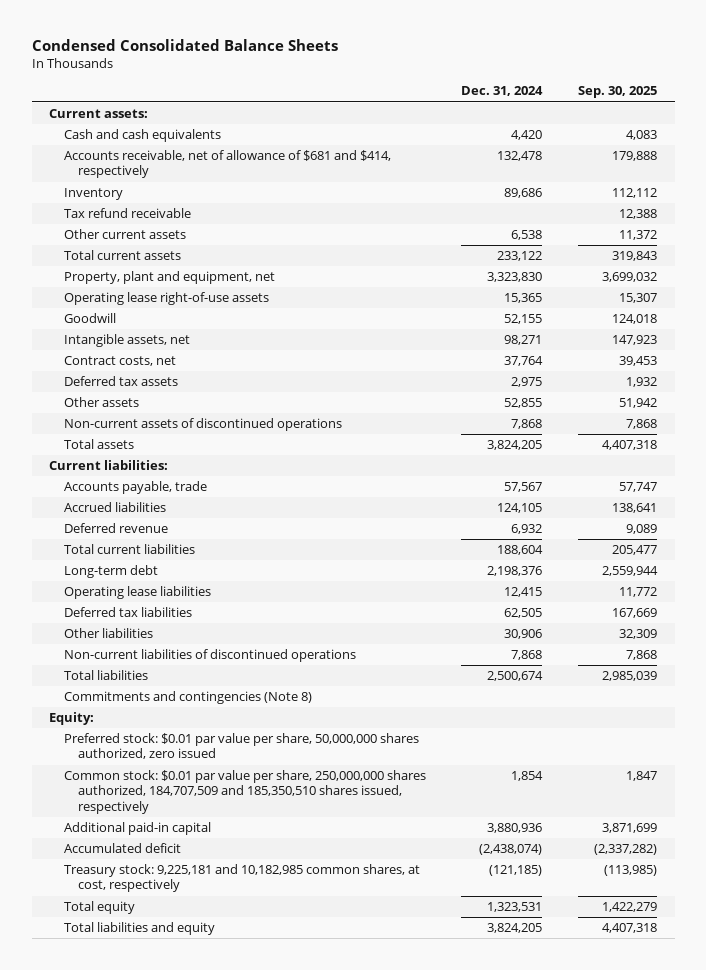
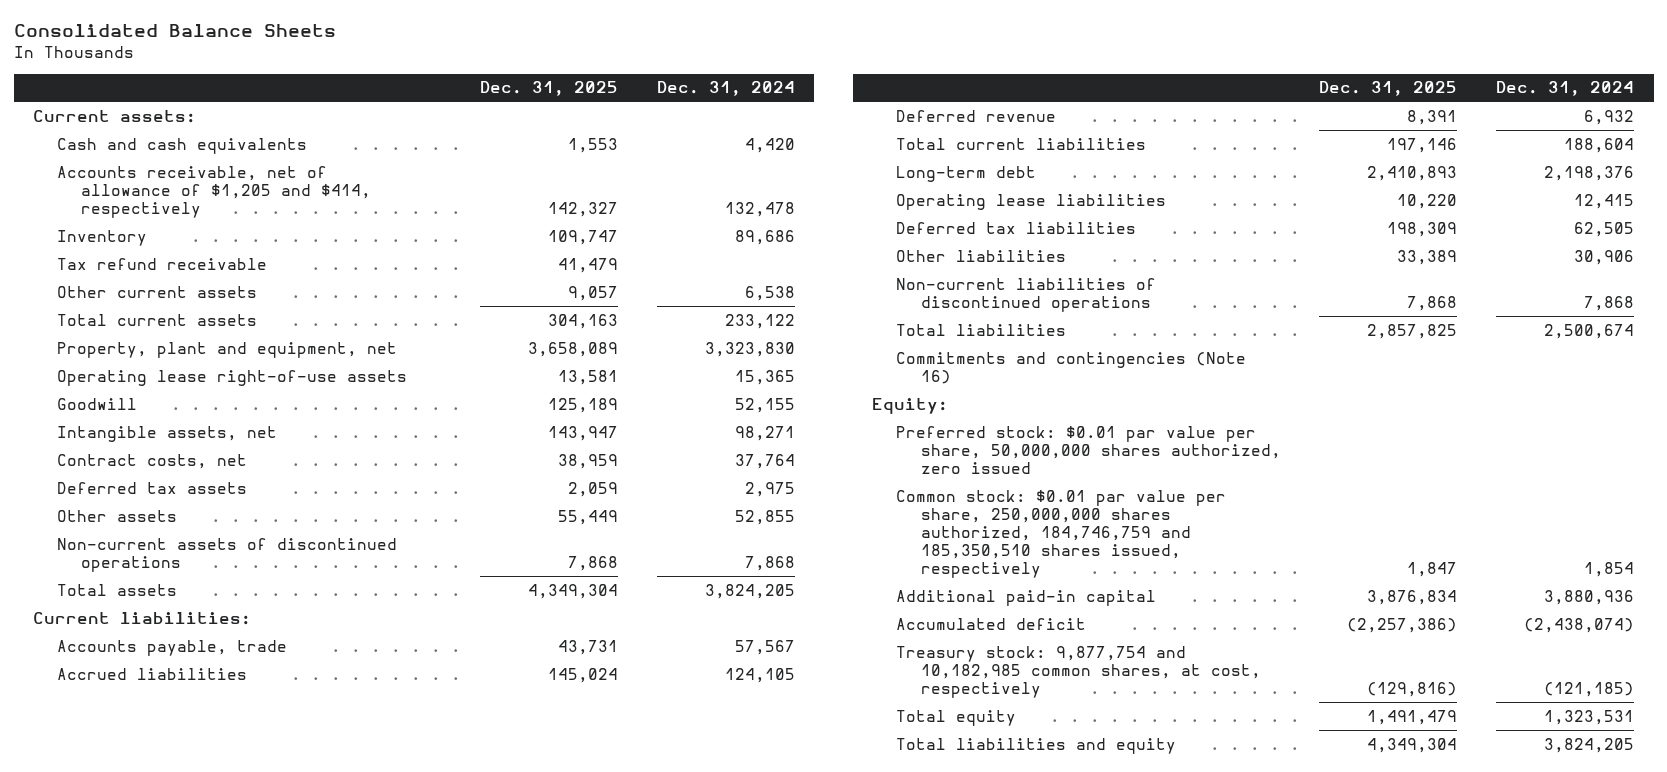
- Condensed Consolidated Balance Sheets
+ Consolidated Balance Sheets
- | Dec. 31, 2024 | Sep. 30, 2025
+ | Dec. 31, 2025 | Dec. 31, 2024
- Accounts receivable, net of allowance of $681 and $414, respectively | 132,478 | 179,888
+ Accounts receivable, net of allowance of $1,205 and $414, respectively | 142,327 | 132,478
- Commitments and contingencies (Note 8)
+ Commitments and contingencies (Note 16)
- Common stock: $0.01 par value per share, 250,000,000 shares authorized, 184,707,509 and 185,350,510 shares issued, respectively | 1,854 | 1,847
+ Common stock: $0.01 par value per share, 250,000,000 shares authorized, 184,746,759 and 185,350,510 shares issued, respectively | 1,847 | 1,854
- Treasury stock: 9,225,181 and 10,182,985 common shares, at cost, respectively | (121,185) | (113,985)
+ Treasury stock: 9,877,754 and 10,182,985 common shares, at cost, respectively | (129,816) | (121,185)

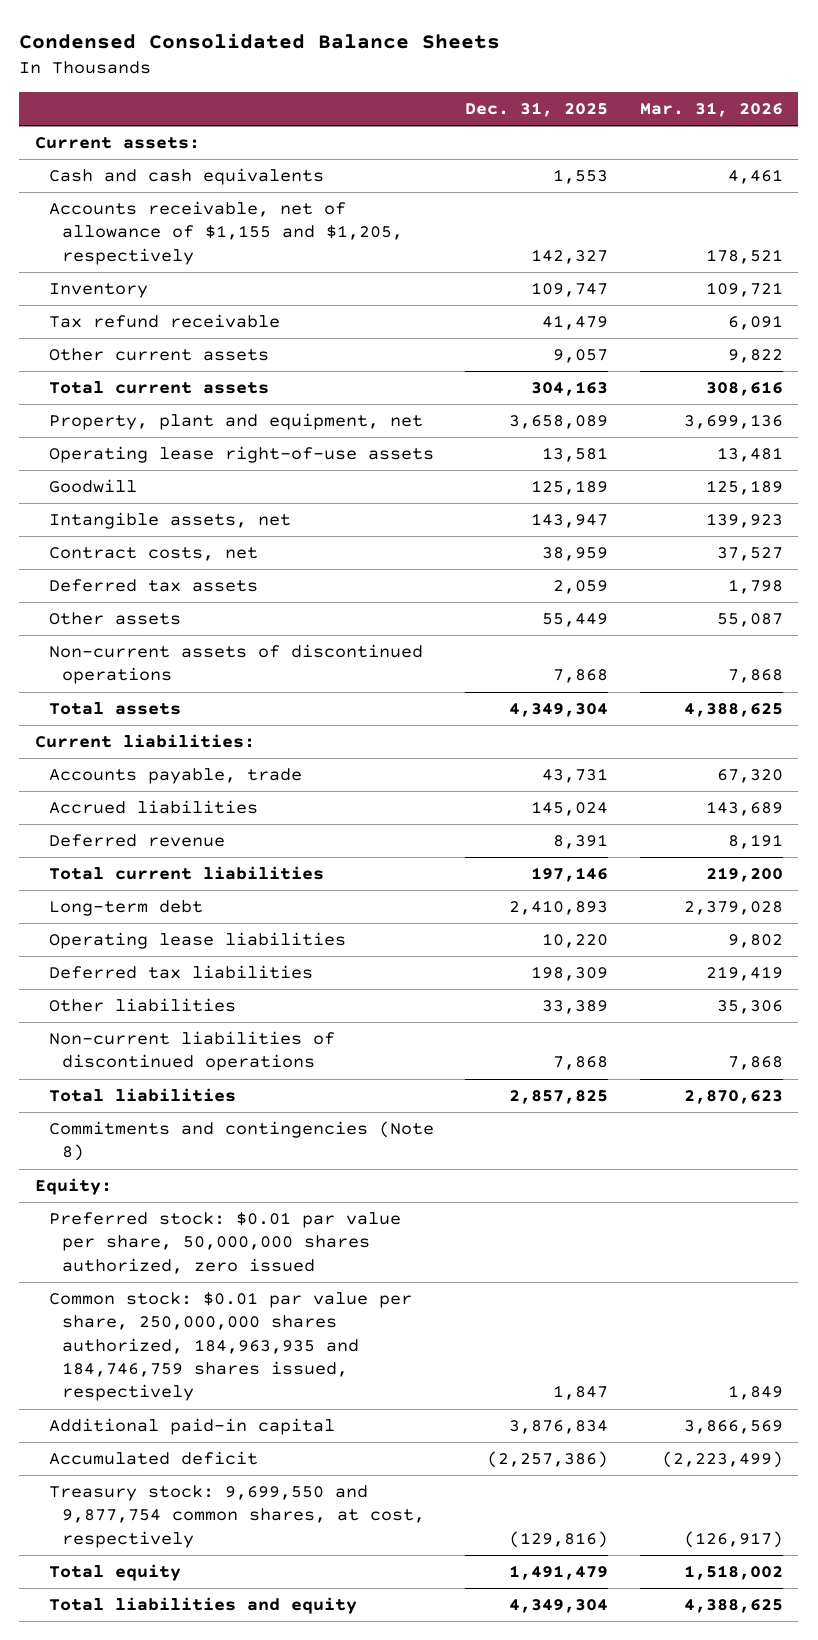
- Consolidated Balance Sheets
+ Condensed Consolidated Balance Sheets
- | Dec. 31, 2025 | Dec. 31, 2024
+ | Dec. 31, 2025 | Mar. 31, 2026
- Accounts receivable, net of allowance of $1,205 and $414, respectively | 142,327 | 132,478
+ Accounts receivable, net of allowance of $1,155 and $1,205, respectively | 142,327 | 178,521
- Commitments and contingencies (Note 16)
+ Commitments and contingencies (Note 8)
- Common stock: $0.01 par value per share, 250,000,000 shares authorized, 184,746,759 and 185,350,510 shares issued, respectively | 1,847 | 1,854
+ Common stock: $0.01 par value per share, 250,000,000 shares authorized, 184,963,935 and 184,746,759 shares issued, respectively | 1,847 | 1,849
- Treasury stock: 9,877,754 and 10,182,985 common shares, at cost, respectively | (129,816) | (121,185)
+ Treasury stock: 9,699,550 and 9,877,754 common shares, at cost, respectively | (129,816) | (126,917)

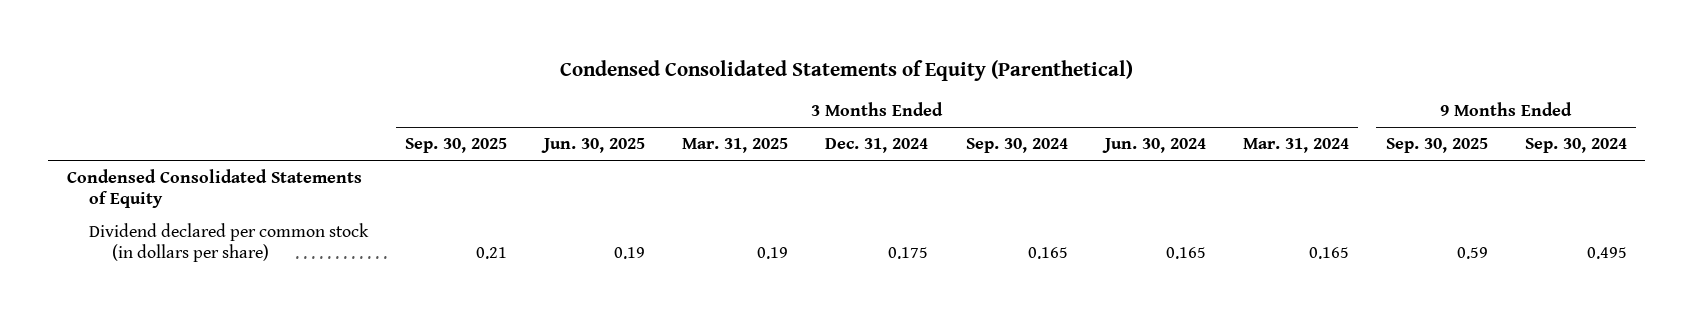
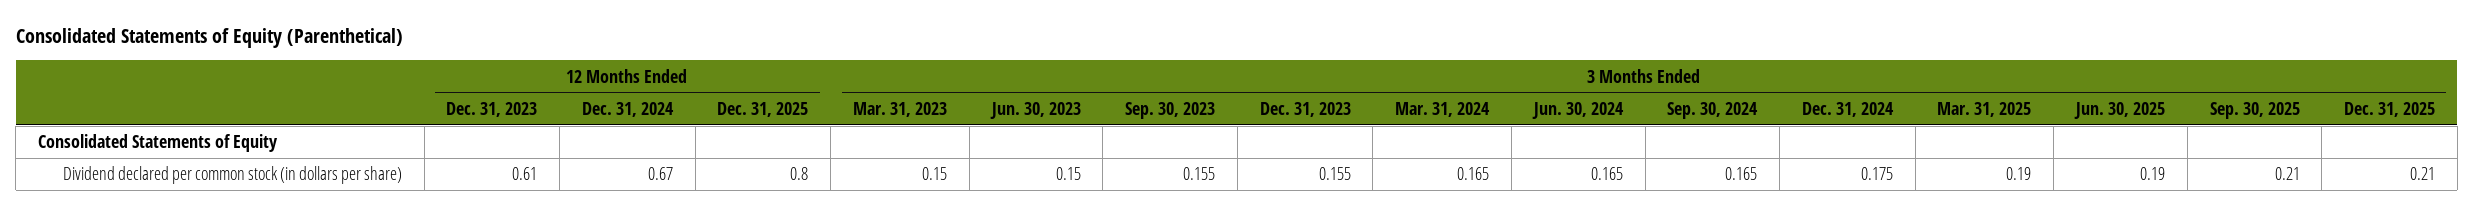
- Condensed Consolidated Statements of Equity (Parenthetical)
+ Consolidated Statements of Equity (Parenthetical)
- | 3 Months Ended Sep. 30, 2025 | 3 Months Ended Jun. 30, 2025 | 3 Months Ended Mar. 31, 2025 | 3 Months Ended Dec. 31, 2024 | 3 Months Ended Sep. 30, 2024 | 3 Months Ended Jun. 30, 2024 | 3 Months Ended Mar. 31, 2024 | 9 Months Ended Sep. 30, 2025 | 9 Months Ended Sep. 30, 2024
+ | 12 Months Ended Dec. 31, 2023 | 12 Months Ended Dec. 31, 2024 | 12 Months Ended Dec. 31, 2025 | 3 Months Ended Mar. 31, 2023 | 3 Months Ended Jun. 30, 2023 | 3 Months Ended Sep. 30, 2023 | 3 Months Ended Dec. 31, 2023 | 3 Months Ended Mar. 31, 2024 | 3 Months Ended Jun. 30, 2024 | 3 Months Ended Sep. 30, 2024 | 3 Months Ended Dec. 31, 2024 | 3 Months Ended Mar. 31, 2025 | 3 Months Ended Jun. 30, 2025 | 3 Months Ended Sep. 30, 2025 | 3 Months Ended Dec. 31, 2025
- Condensed Consolidated Statements of Equity
+ Consolidated Statements of Equity

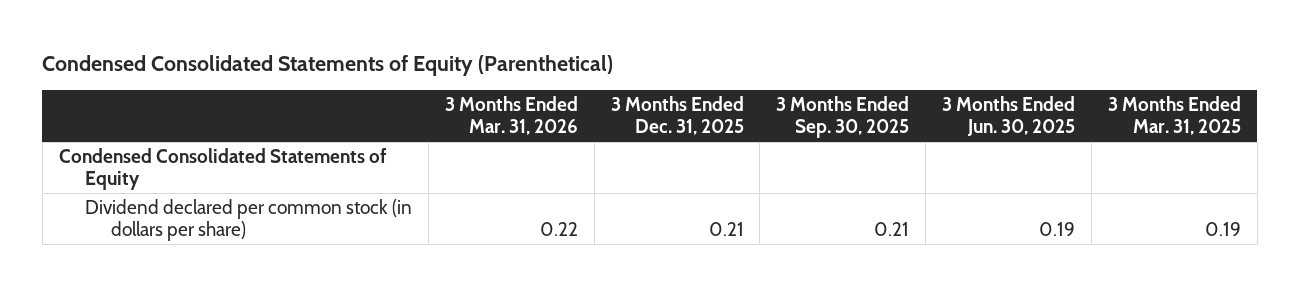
- Consolidated Statements of Equity (Parenthetical)
+ Condensed Consolidated Statements of Equity (Parenthetical)
- | 12 Months Ended Dec. 31, 2023 | 12 Months Ended Dec. 31, 2024 | 12 Months Ended Dec. 31, 2025 | 3 Months Ended Mar. 31, 2023 | 3 Months Ended Jun. 30, 2023 | 3 Months Ended Sep. 30, 2023 | 3 Months Ended Dec. 31, 2023 | 3 Months Ended Mar. 31, 2024 | 3 Months Ended Jun. 30, 2024 | 3 Months Ended Sep. 30, 2024 | 3 Months Ended Dec. 31, 2024 | 3 Months Ended Mar. 31, 2025 | 3 Months Ended Jun. 30, 2025 | 3 Months Ended Sep. 30, 2025 | 3 Months Ended Dec. 31, 2025
+ | 3 Months Ended Mar. 31, 2026 | 3 Months Ended Dec. 31, 2025 | 3 Months Ended Sep. 30, 2025 | 3 Months Ended Jun. 30, 2025 | 3 Months Ended Mar. 31, 2025
- Consolidated Statements of Equity
+ Condensed Consolidated Statements of Equity

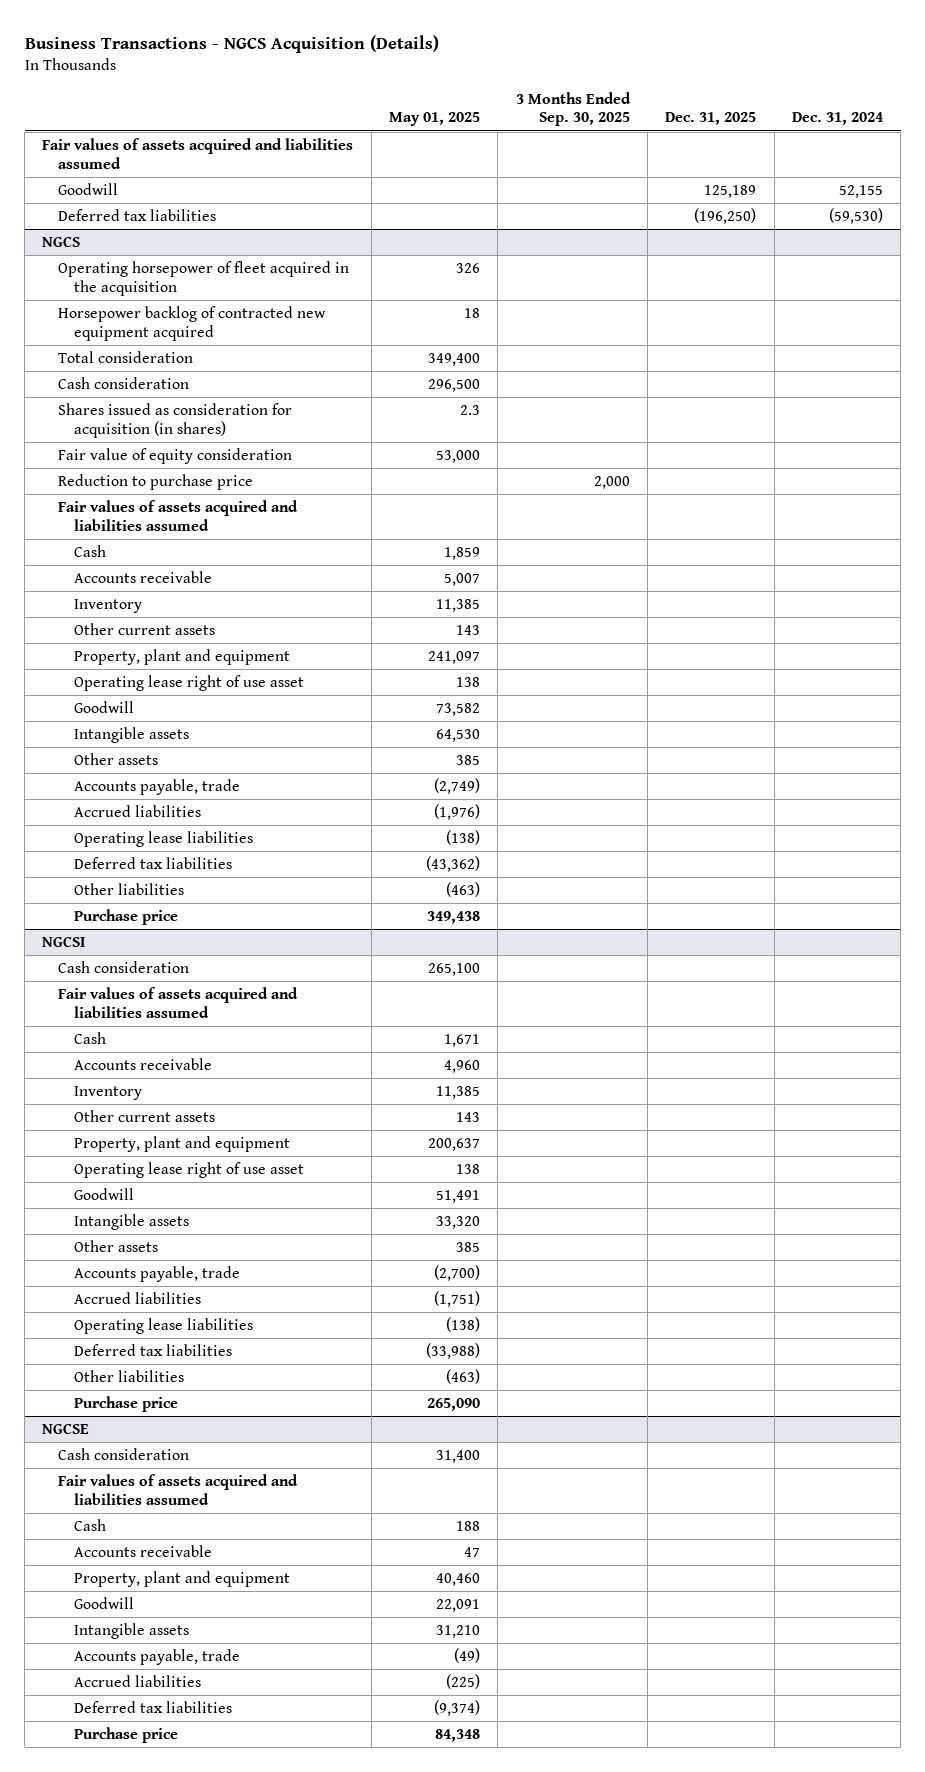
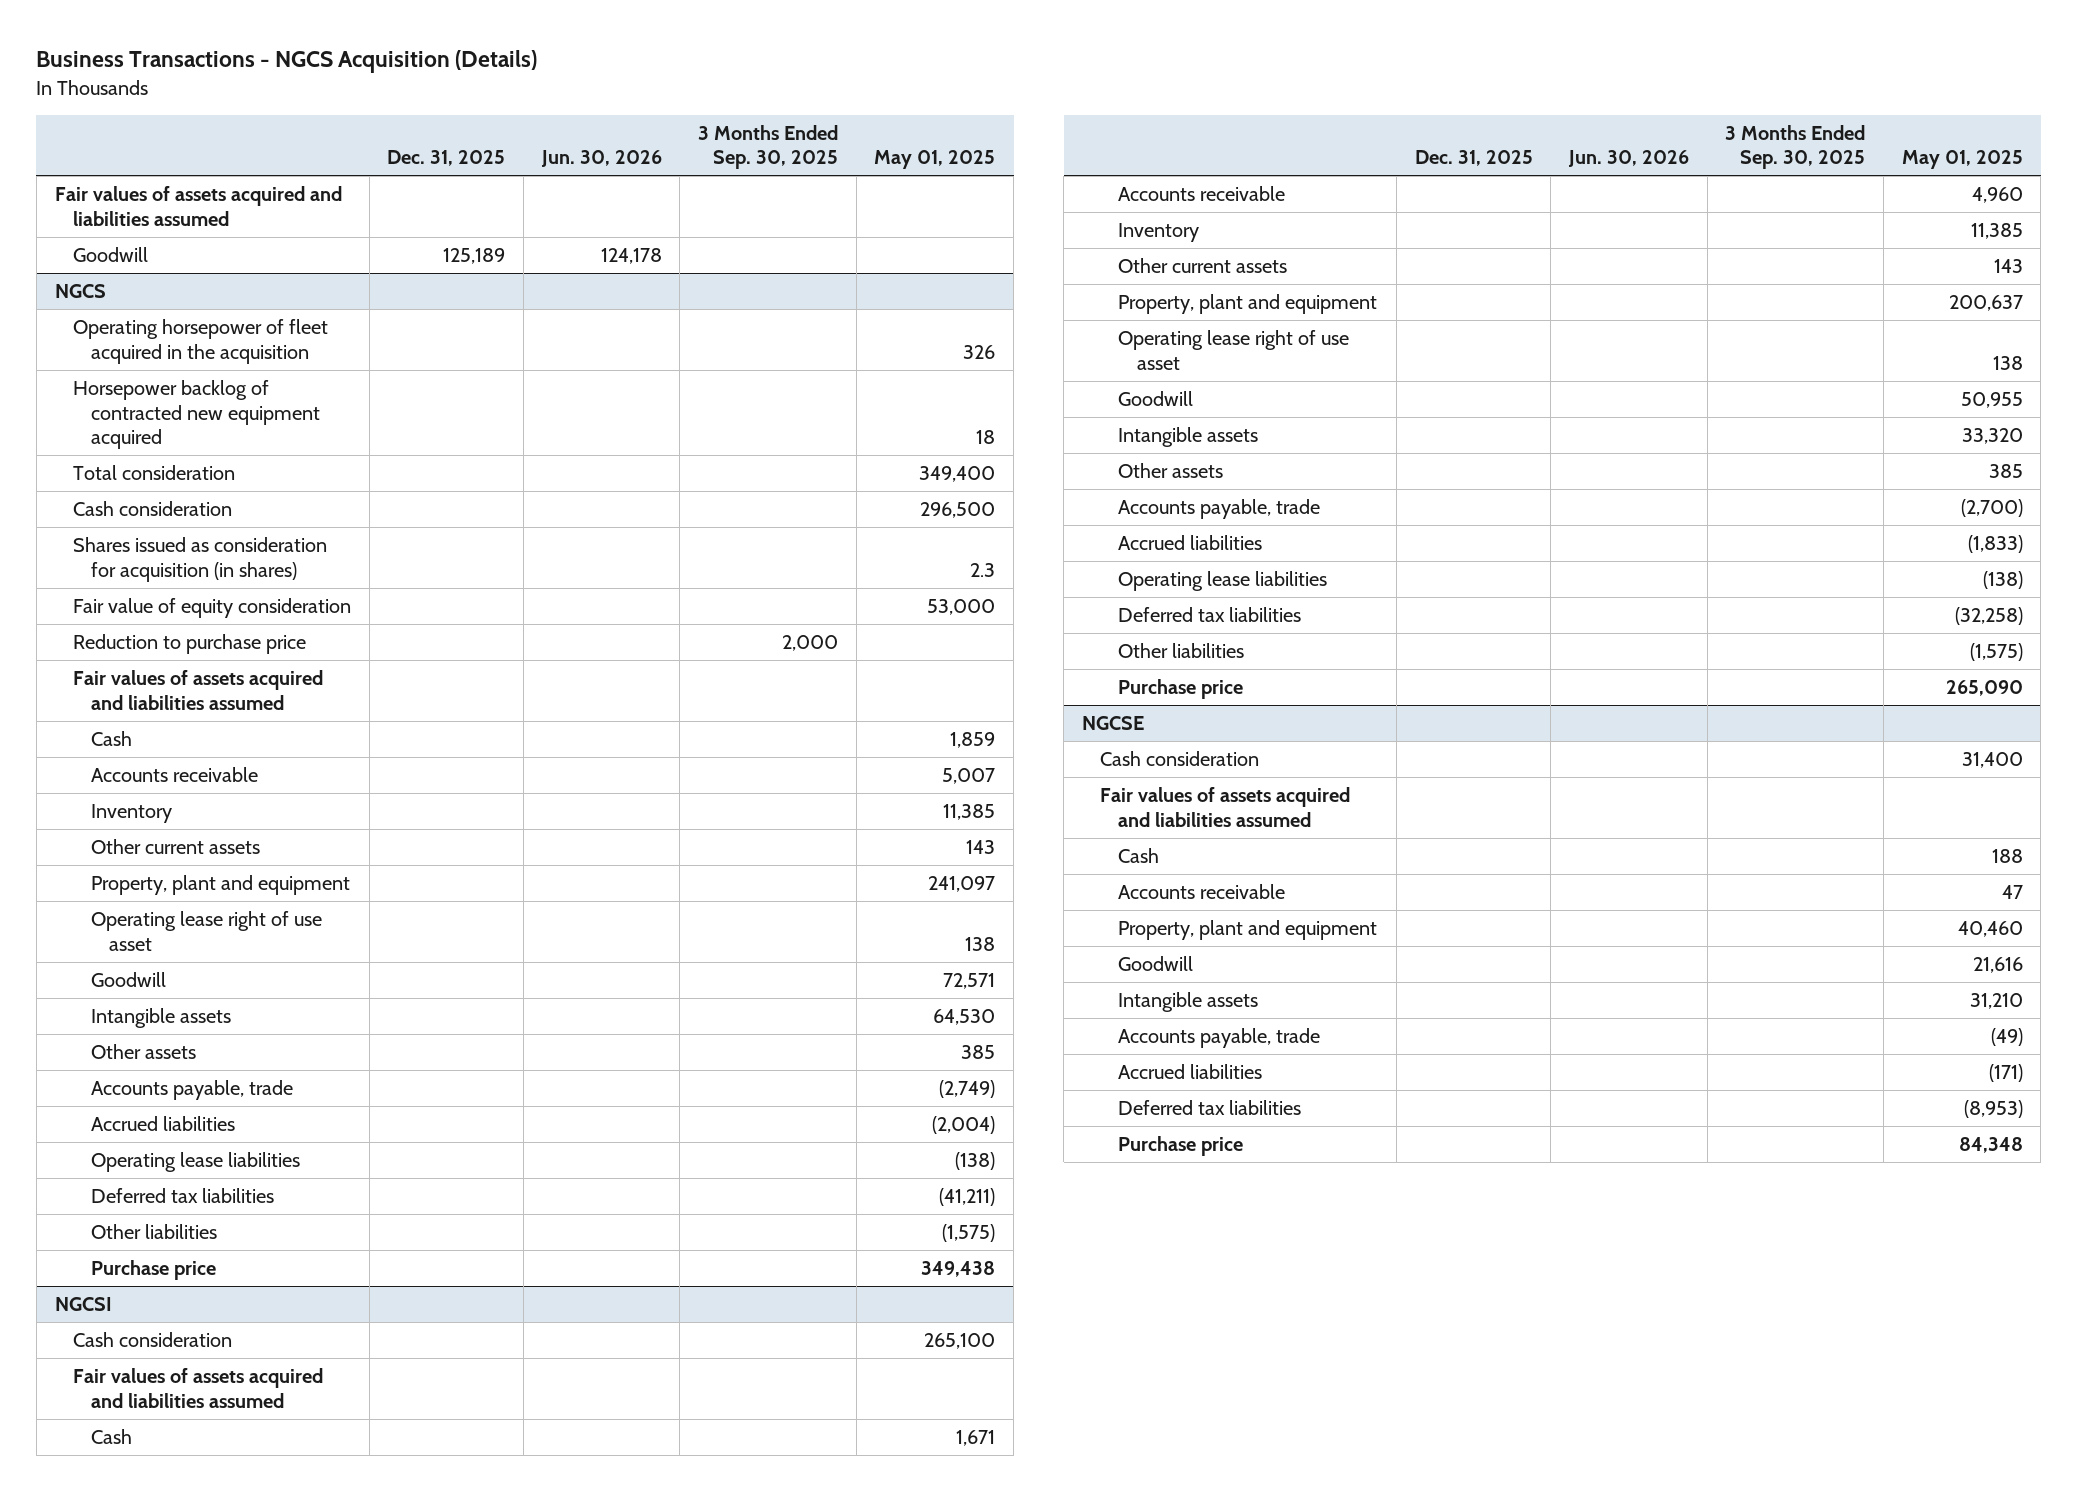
- | May 01, 2025 | 3 Months Ended Sep. 30, 2025 | Dec. 31, 2025 | Dec. 31, 2024
+ | Dec. 31, 2025 | Jun. 30, 2026 | 3 Months Ended Sep. 30, 2025 | May 01, 2025
- Deferred tax liabilities | | | (196,250) | (59,530)
@ NGCS
- Goodwill | 73,582 | | |
+ Goodwill | | | | 72,571
- Accrued liabilities | (1,976) | | |
+ Accrued liabilities | | | | (2,004)
- Deferred tax liabilities | (43,362) | | |
- Other liabilities | (463) | | |
+ Deferred tax liabilities | | | | (41,211)
+ Other liabilities | | | | (1,575)
@ NGCSI
- Goodwill | 51,491 | | |
+ Goodwill | | | | 50,955
- Accrued liabilities | (1,751) | | |
+ Accrued liabilities | | | | (1,833)
- Deferred tax liabilities | (33,988) | | |
- Other liabilities | (463) | | |
+ Deferred tax liabilities | | | | (32,258)
+ Other liabilities | | | | (1,575)
@ NGCSE
- Goodwill | 22,091 | | |
+ Goodwill | | | | 21,616
- Accrued liabilities | (225) | | |
- Deferred tax liabilities | (9,374) | | |
+ Accrued liabilities | | | | (171)
+ Deferred tax liabilities | | | | (8,953)

